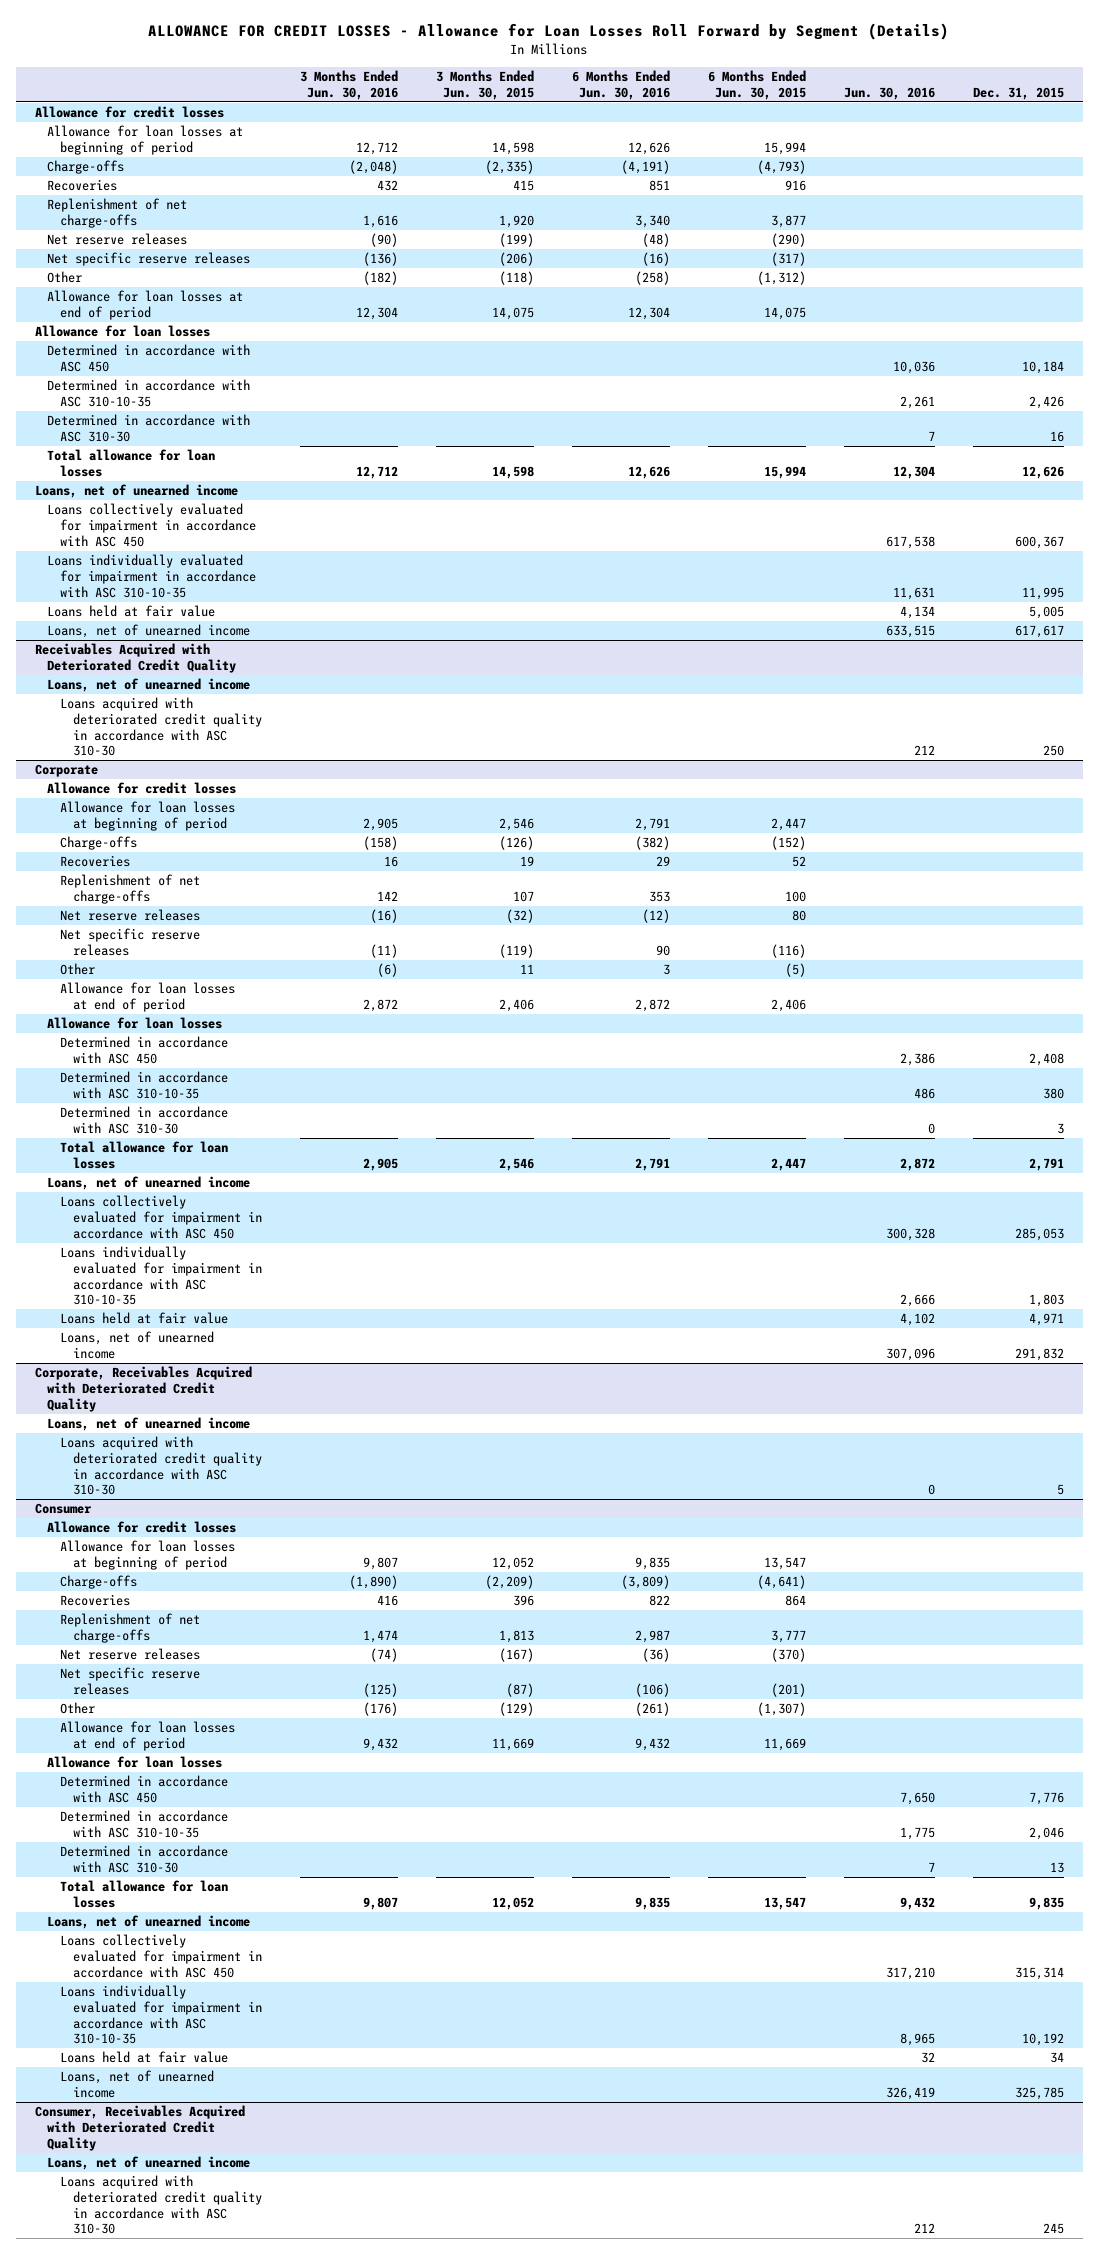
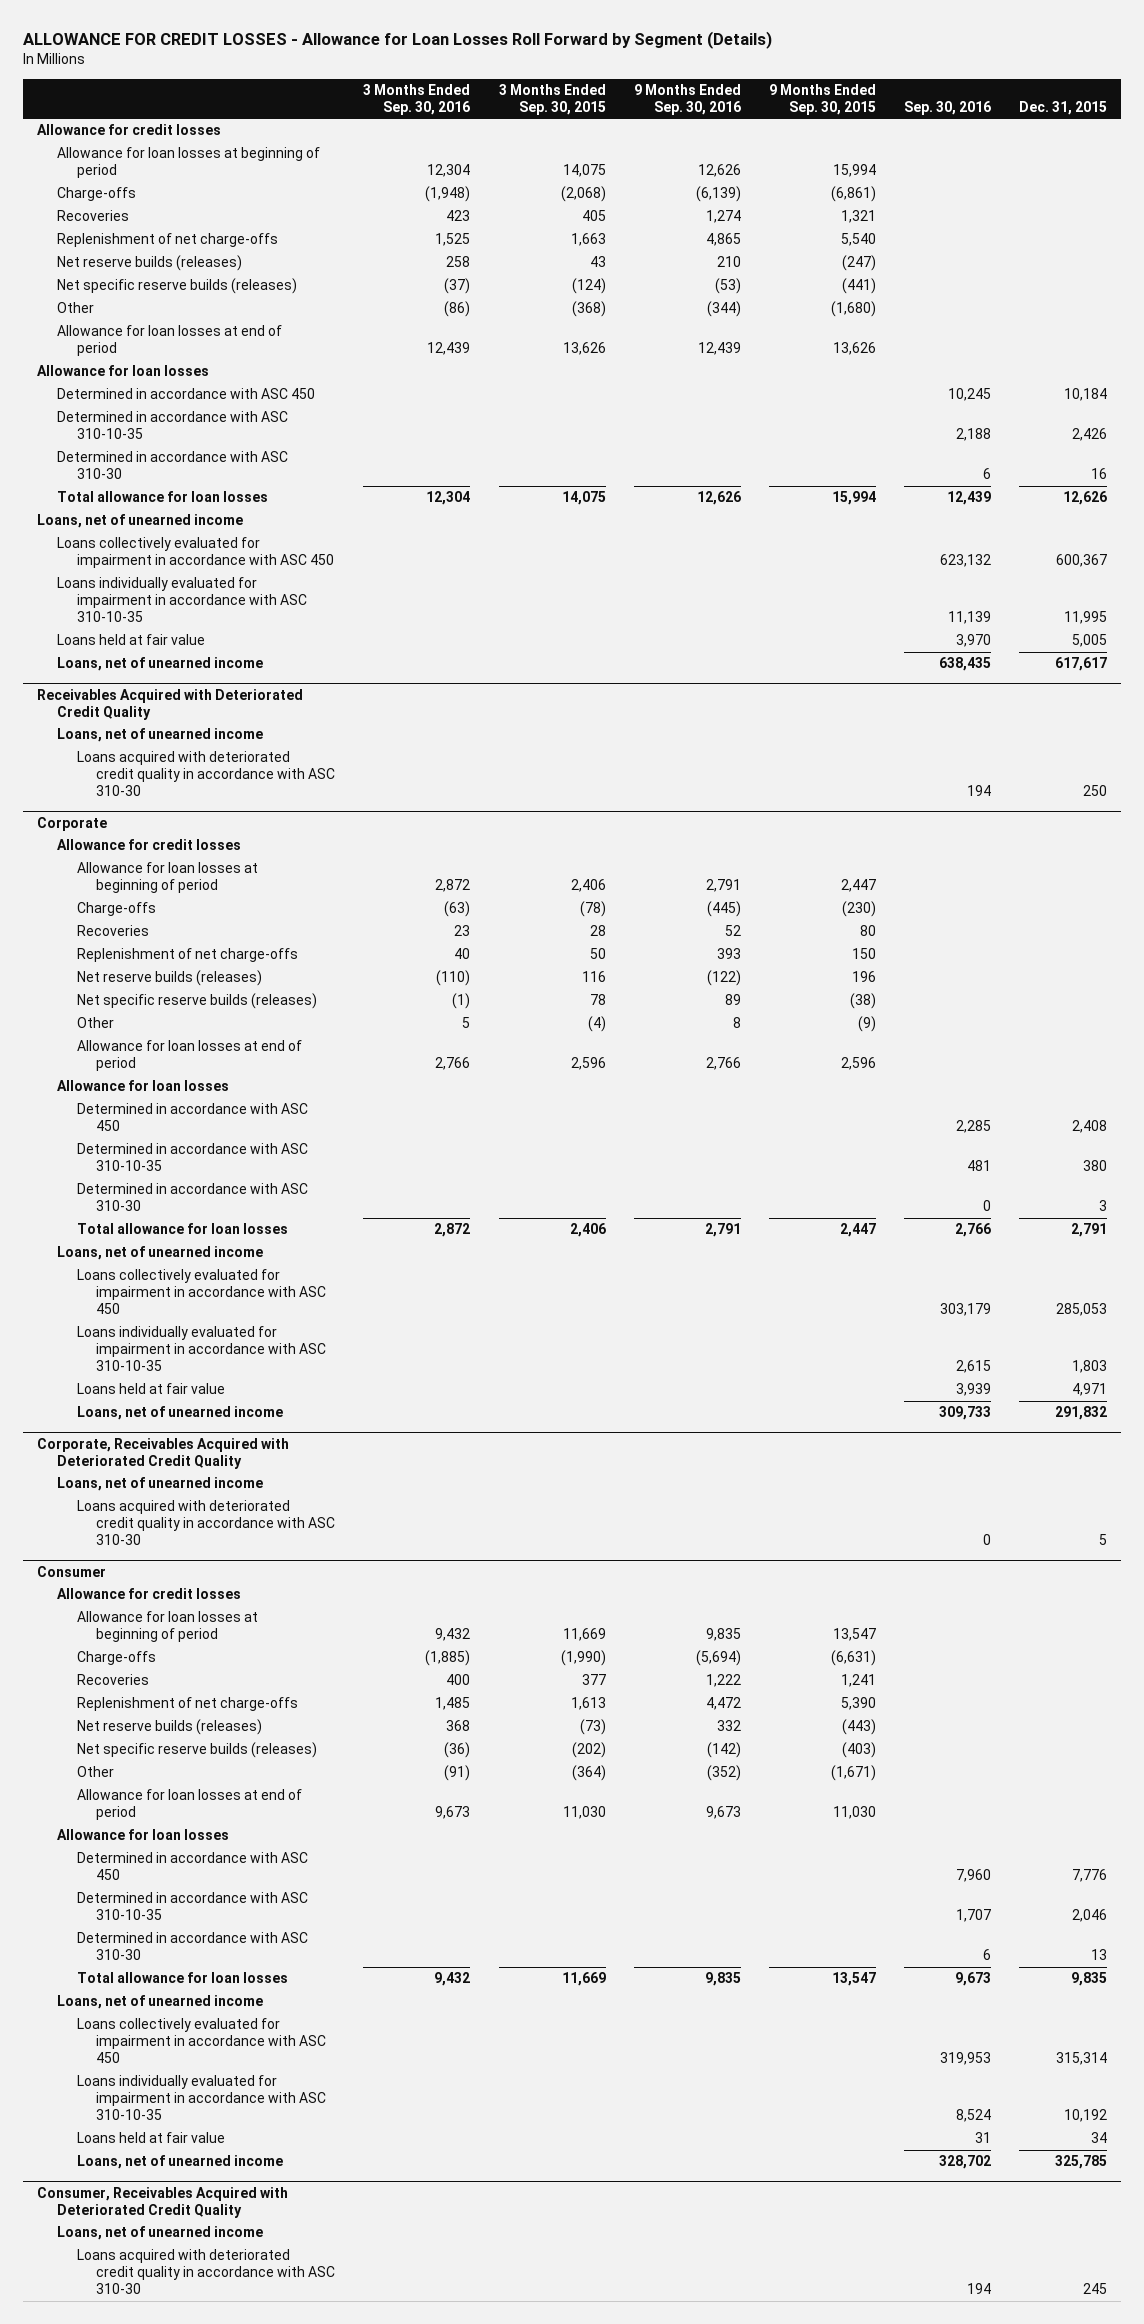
- | 3 Months Ended Jun. 30, 2016 | 3 Months Ended Jun. 30, 2015 | 6 Months Ended Jun. 30, 2016 | 6 Months Ended Jun. 30, 2015 | Jun. 30, 2016 | Dec. 31, 2015
+ | 3 Months Ended Sep. 30, 2016 | 3 Months Ended Sep. 30, 2015 | 9 Months Ended Sep. 30, 2016 | 9 Months Ended Sep. 30, 2015 | Sep. 30, 2016 | Dec. 31, 2015
- Net reserve releases | (90) | (199) | (48) | (290) | |
- Net specific reserve releases | (136) | (206) | (16) | (317) | |
+ Net reserve builds (releases) | 258 | 43 | 210 | (247) | |
+ Net specific reserve builds (releases) | (37) | (124) | (53) | (441) | |
@ Corporate
- Net reserve releases | (16) | (32) | (12) | 80 | |
- Net specific reserve releases | (11) | (119) | 90 | (116) | |
+ Net reserve builds (releases) | (110) | 116 | (122) | 196 | |
+ Net specific reserve builds (releases) | (1) | 78 | 89 | (38) | |
@ Consumer
- Net reserve releases | (74) | (167) | (36) | (370) | |
- Net specific reserve releases | (125) | (87) | (106) | (201) | |
+ Net reserve builds (releases) | 368 | (73) | 332 | (443) | |
+ Net specific reserve builds (releases) | (36) | (202) | (142) | (403) | |

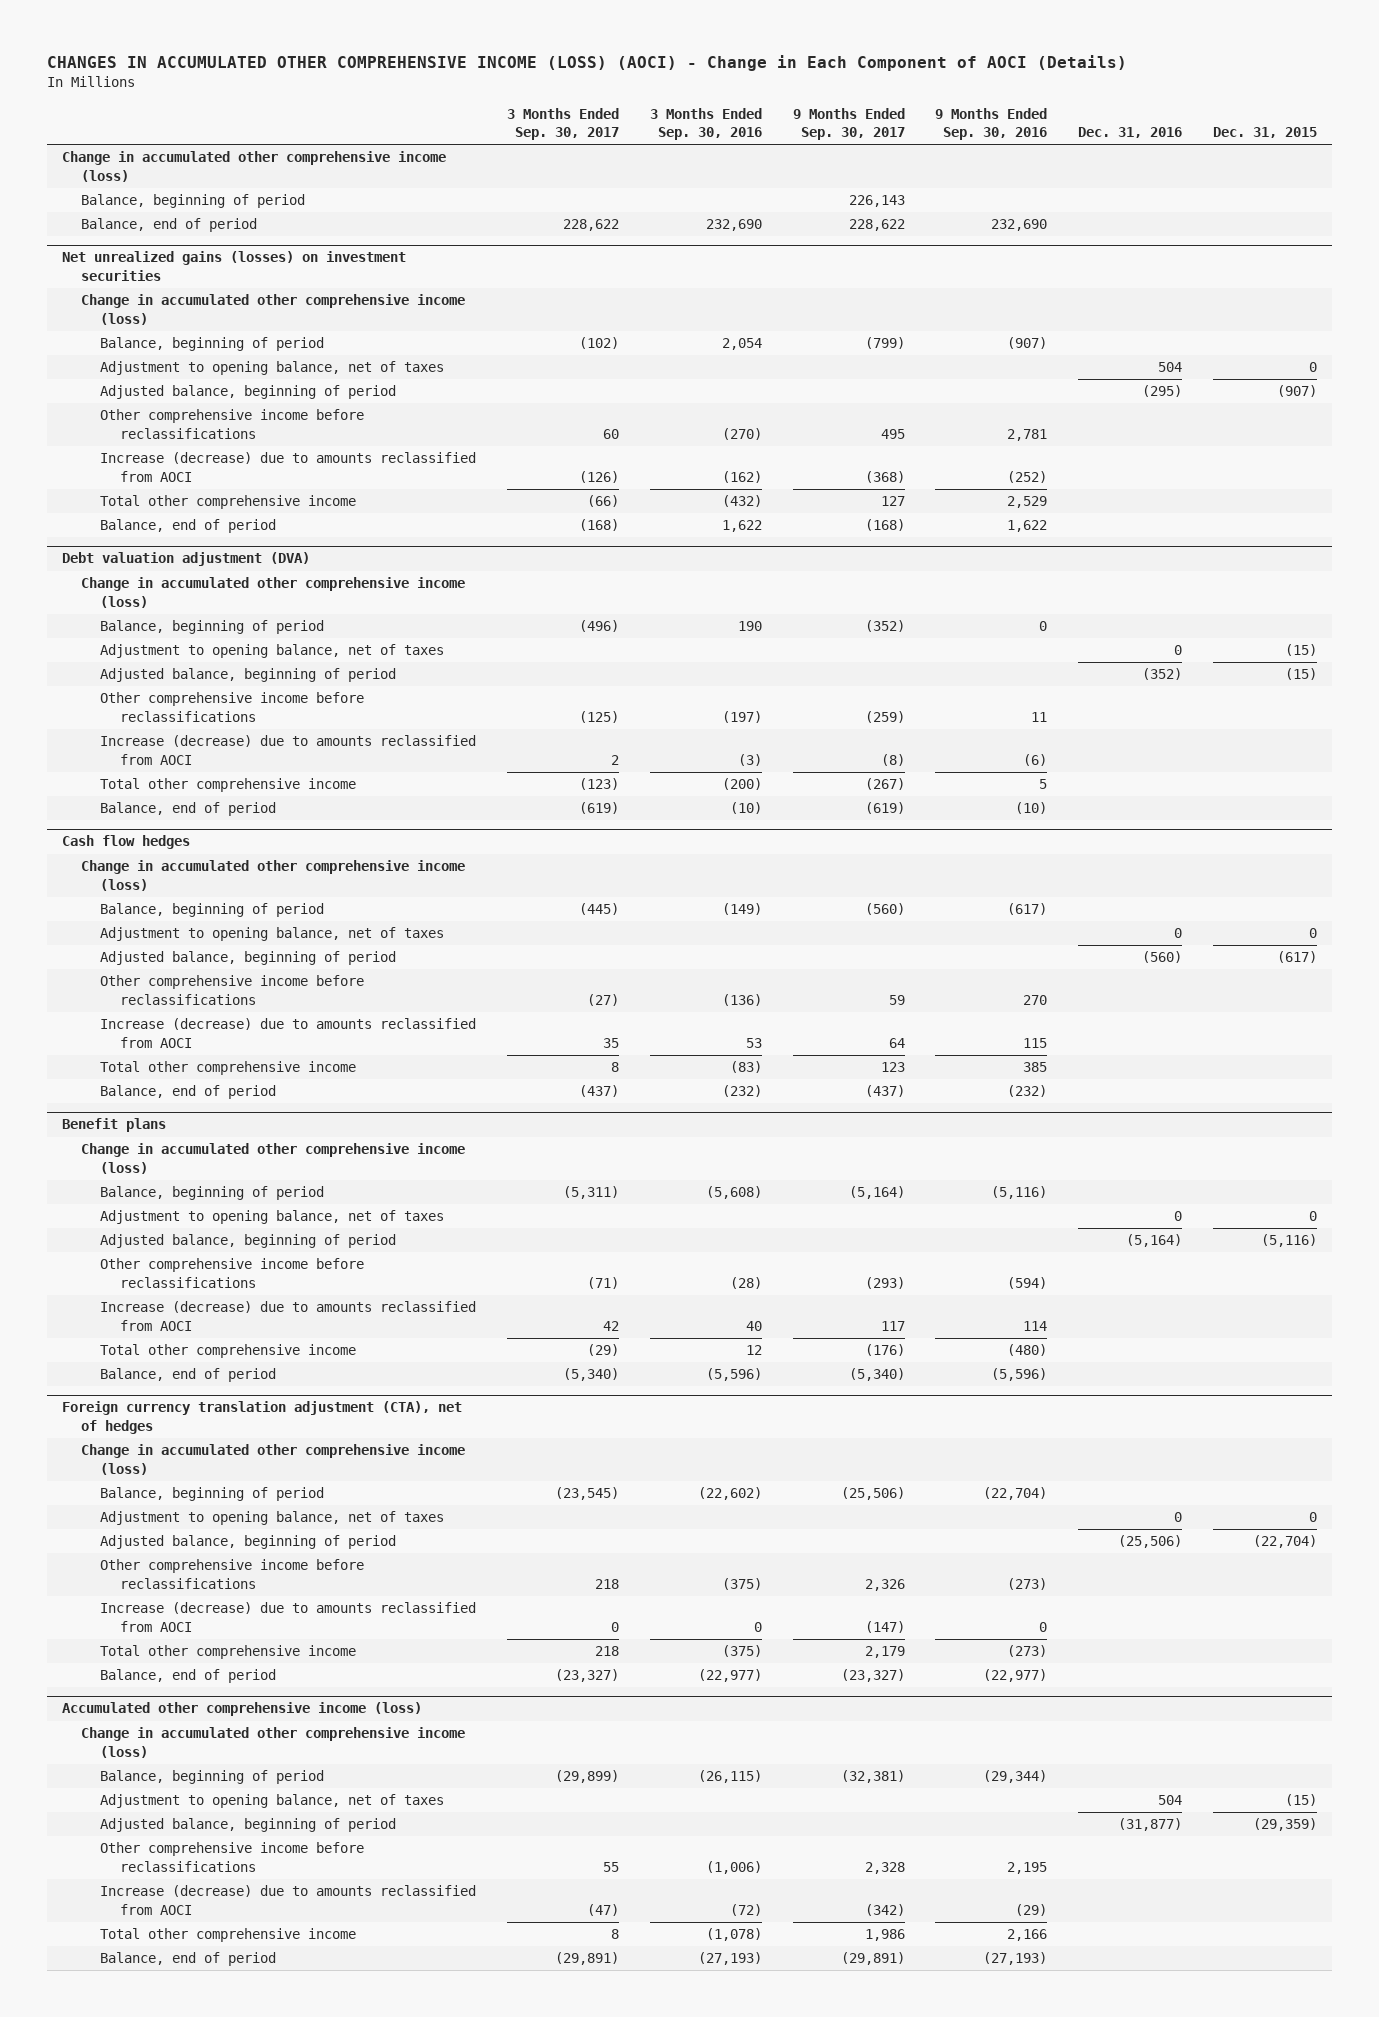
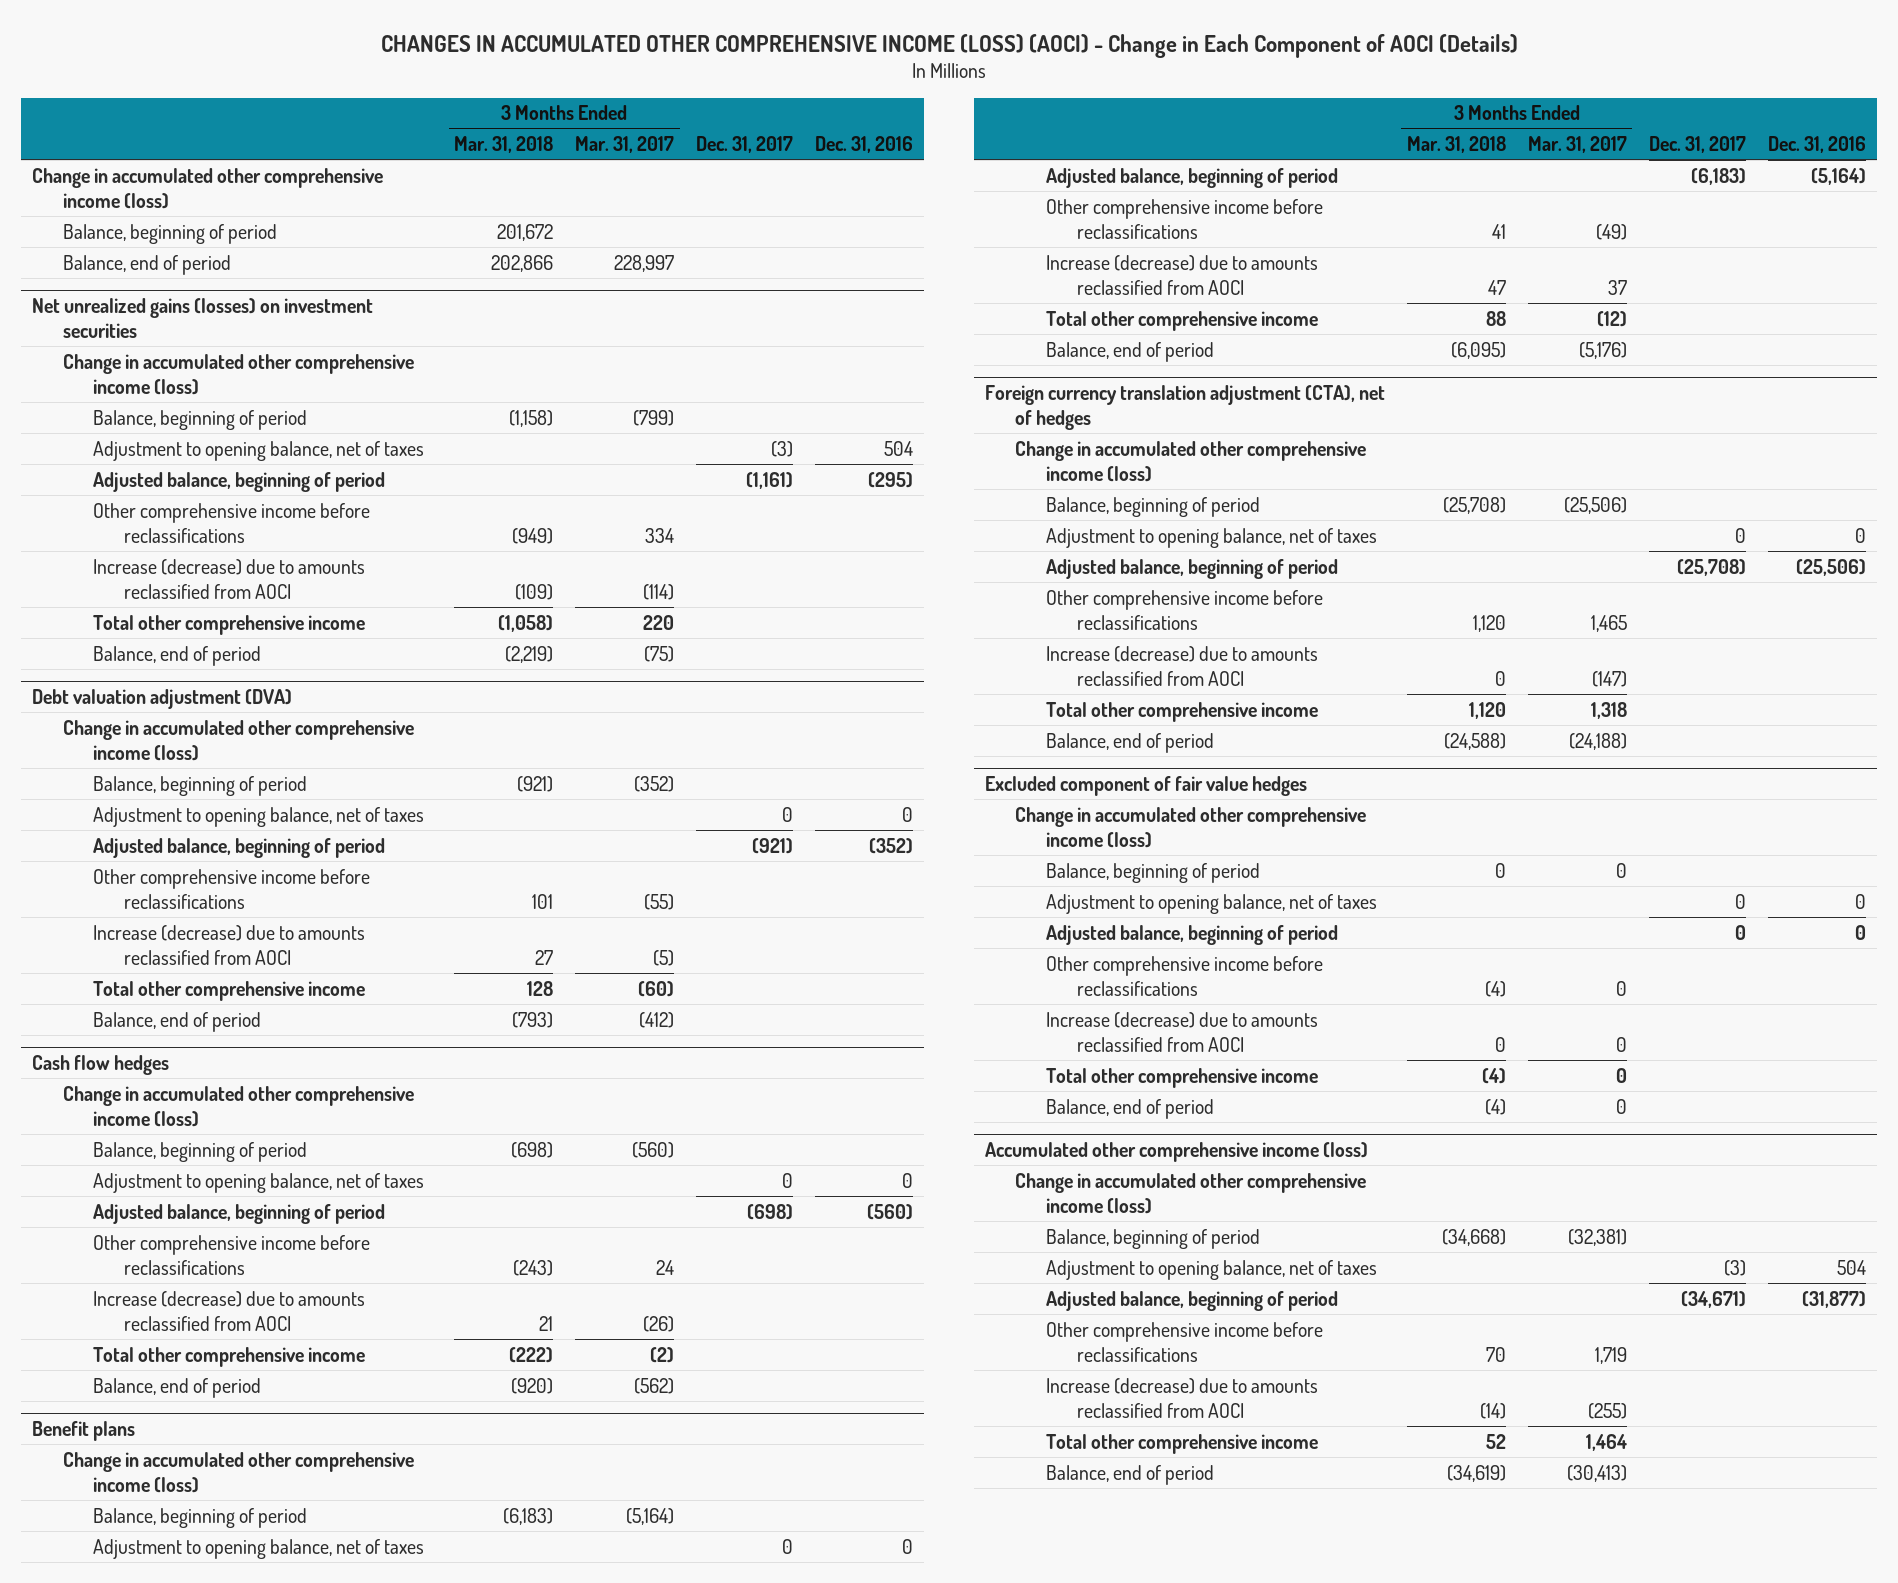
- | 3 Months Ended Sep. 30, 2017 | 3 Months Ended Sep. 30, 2016 | 9 Months Ended Sep. 30, 2017 | 9 Months Ended Sep. 30, 2016 | Dec. 31, 2016 | Dec. 31, 2015
+ | 3 Months Ended Mar. 31, 2018 | 3 Months Ended Mar. 31, 2017 | Dec. 31, 2017 | Dec. 31, 2016
+ Excluded component of fair value hedges
+ Change in accumulated other comprehensive income (loss)
+ Balance, beginning of period | 0 | 0 | |
+ Adjustment to opening balance, net of taxes | | | 0 | 0
+ Adjusted balance, beginning of period | | | 0 | 0
+ Other comprehensive income before reclassifications | (4) | 0 | |
+ Increase (decrease) due to amounts reclassified from AOCI | 0 | 0 | |
+ Total other comprehensive income | (4) | 0 | |
+ Balance, end of period | (4) | 0 | |

